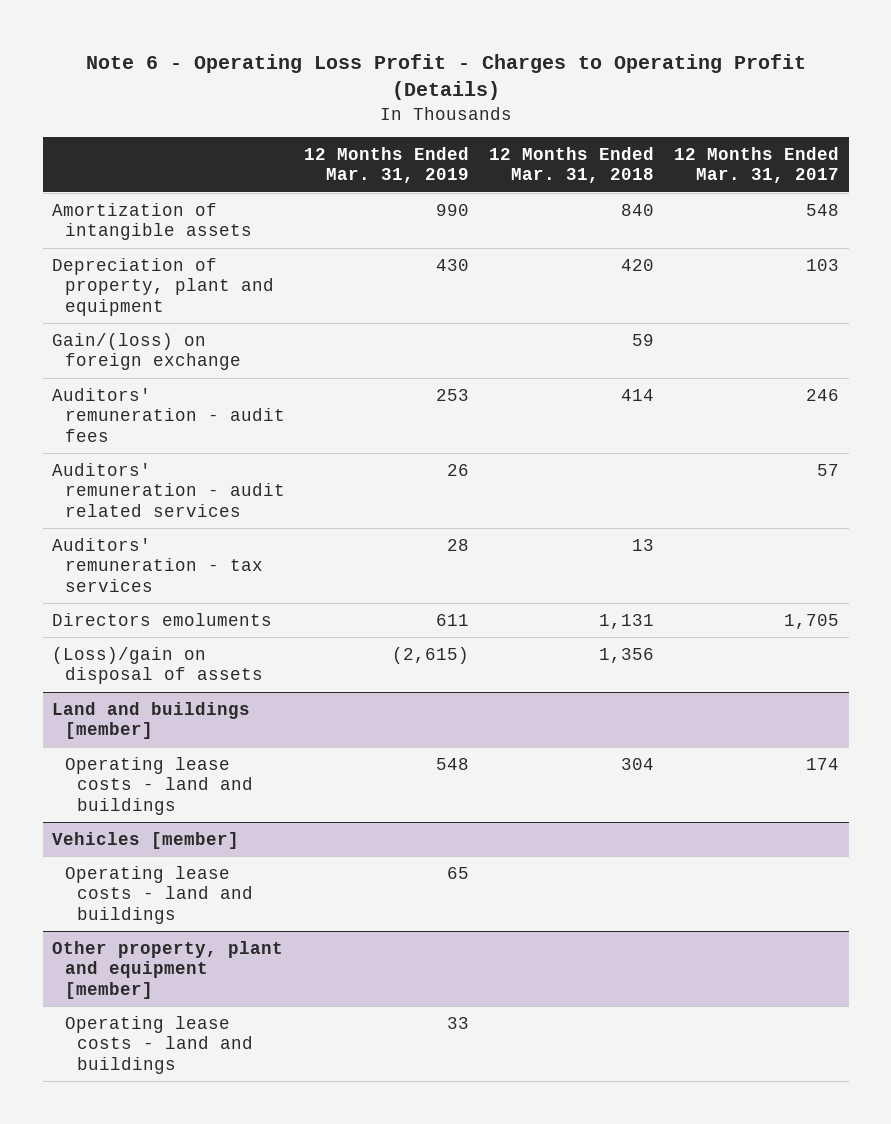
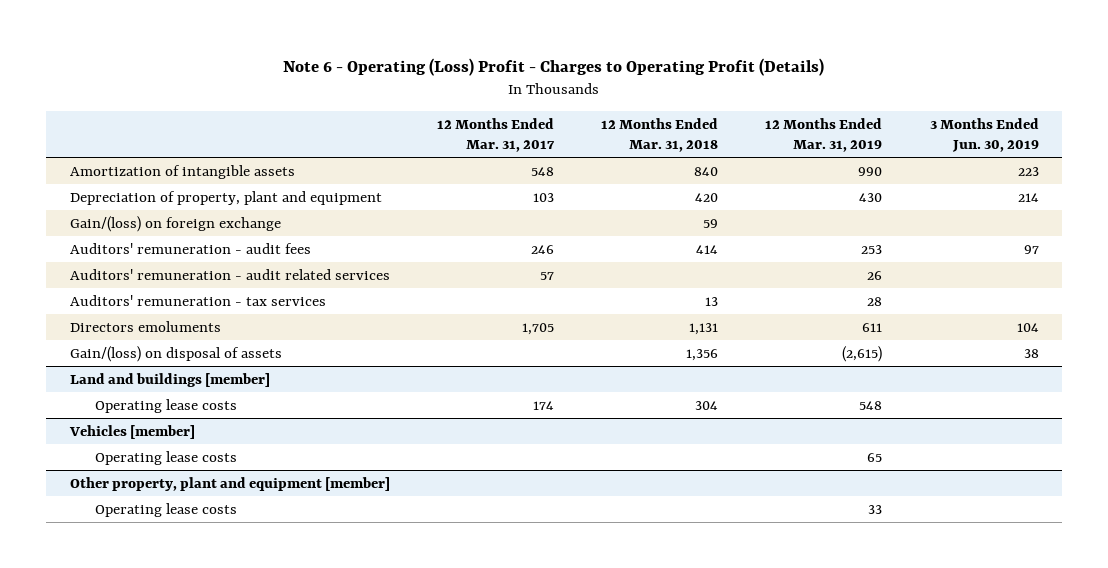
- Note 6 - Operating Loss Profit - Charges to Operating Profit (Details)
+ Note 6 - Operating (Loss) Profit - Charges to Operating Profit (Details)
- | 12 Months Ended Mar. 31, 2019 | 12 Months Ended Mar. 31, 2018 | 12 Months Ended Mar. 31, 2017
+ | 12 Months Ended Mar. 31, 2017 | 12 Months Ended Mar. 31, 2018 | 12 Months Ended Mar. 31, 2019 | 3 Months Ended Jun. 30, 2019
- (Loss)/gain on disposal of assets | (2,615) | 1,356 |
+ Gain/(loss) on disposal of assets | | 1,356 | (2,615) | 38
@ Land and buildings [member]
- Operating lease costs - land and buildings | 548 | 304 | 174
+ Operating lease costs | 174 | 304 | 548 |
@ Vehicles [member]
- Operating lease costs - land and buildings | 65 | |
+ Operating lease costs | | | 65 |
@ Other property, plant and equipment [member]
- Operating lease costs - land and buildings | 33 | |
+ Operating lease costs | | | 33 |

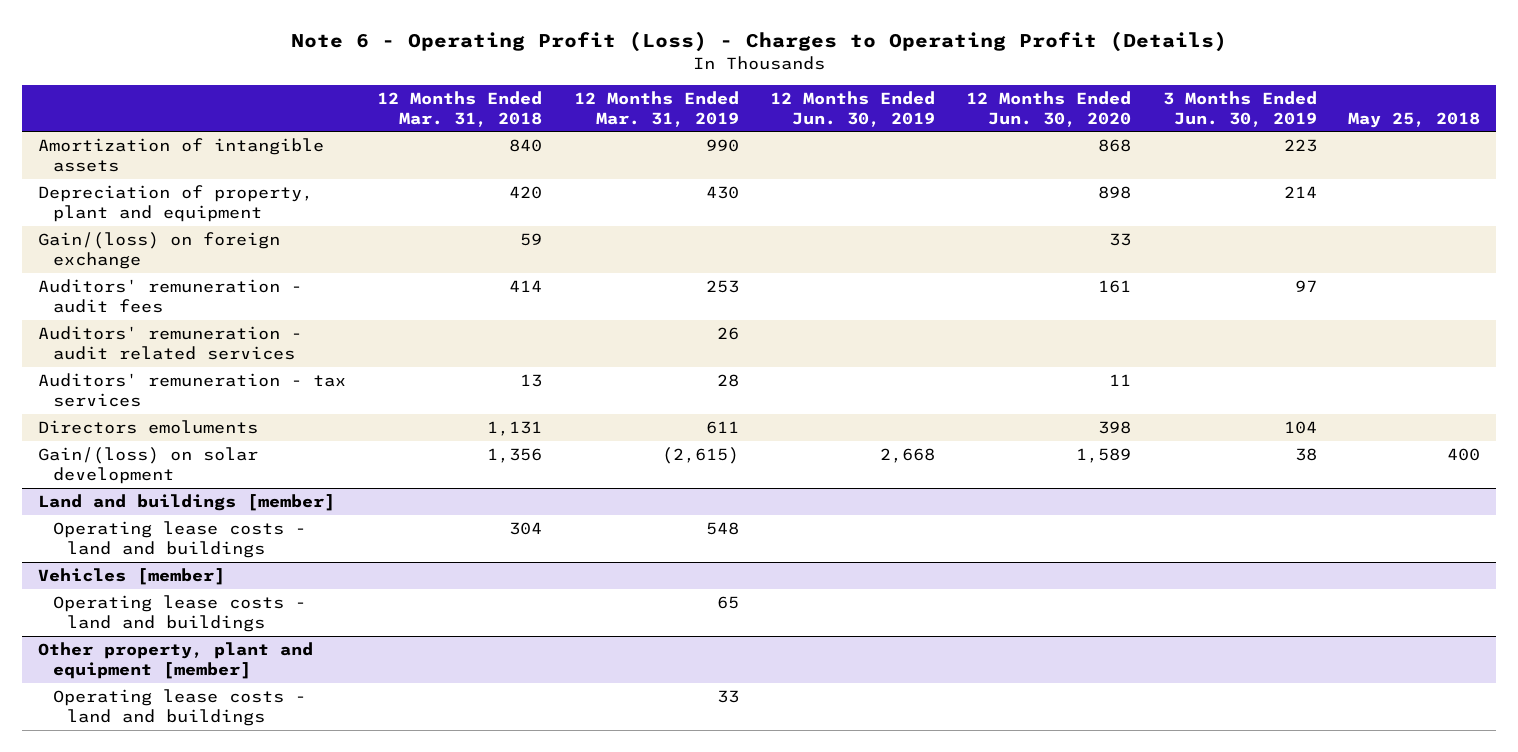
- Note 6 - Operating (Loss) Profit - Charges to Operating Profit (Details)
+ Note 6 - Operating Profit (Loss) - Charges to Operating Profit (Details)
- | 12 Months Ended Mar. 31, 2017 | 12 Months Ended Mar. 31, 2018 | 12 Months Ended Mar. 31, 2019 | 3 Months Ended Jun. 30, 2019
+ | 12 Months Ended Mar. 31, 2018 | 12 Months Ended Mar. 31, 2019 | 12 Months Ended Jun. 30, 2019 | 12 Months Ended Jun. 30, 2020 | 3 Months Ended Jun. 30, 2019 | May 25, 2018
- Gain/(loss) on disposal of assets | | 1,356 | (2,615) | 38
+ Gain/(loss) on solar development | 1,356 | (2,615) | 2,668 | 1,589 | 38 | 400
@ Land and buildings [member]
- Operating lease costs | 174 | 304 | 548 |
+ Operating lease costs - land and buildings | 304 | 548 | | | |
@ Vehicles [member]
- Operating lease costs | | | 65 |
+ Operating lease costs - land and buildings | | 65 | | | |
@ Other property, plant and equipment [member]
- Operating lease costs | | | 33 |
+ Operating lease costs - land and buildings | | 33 | | | |

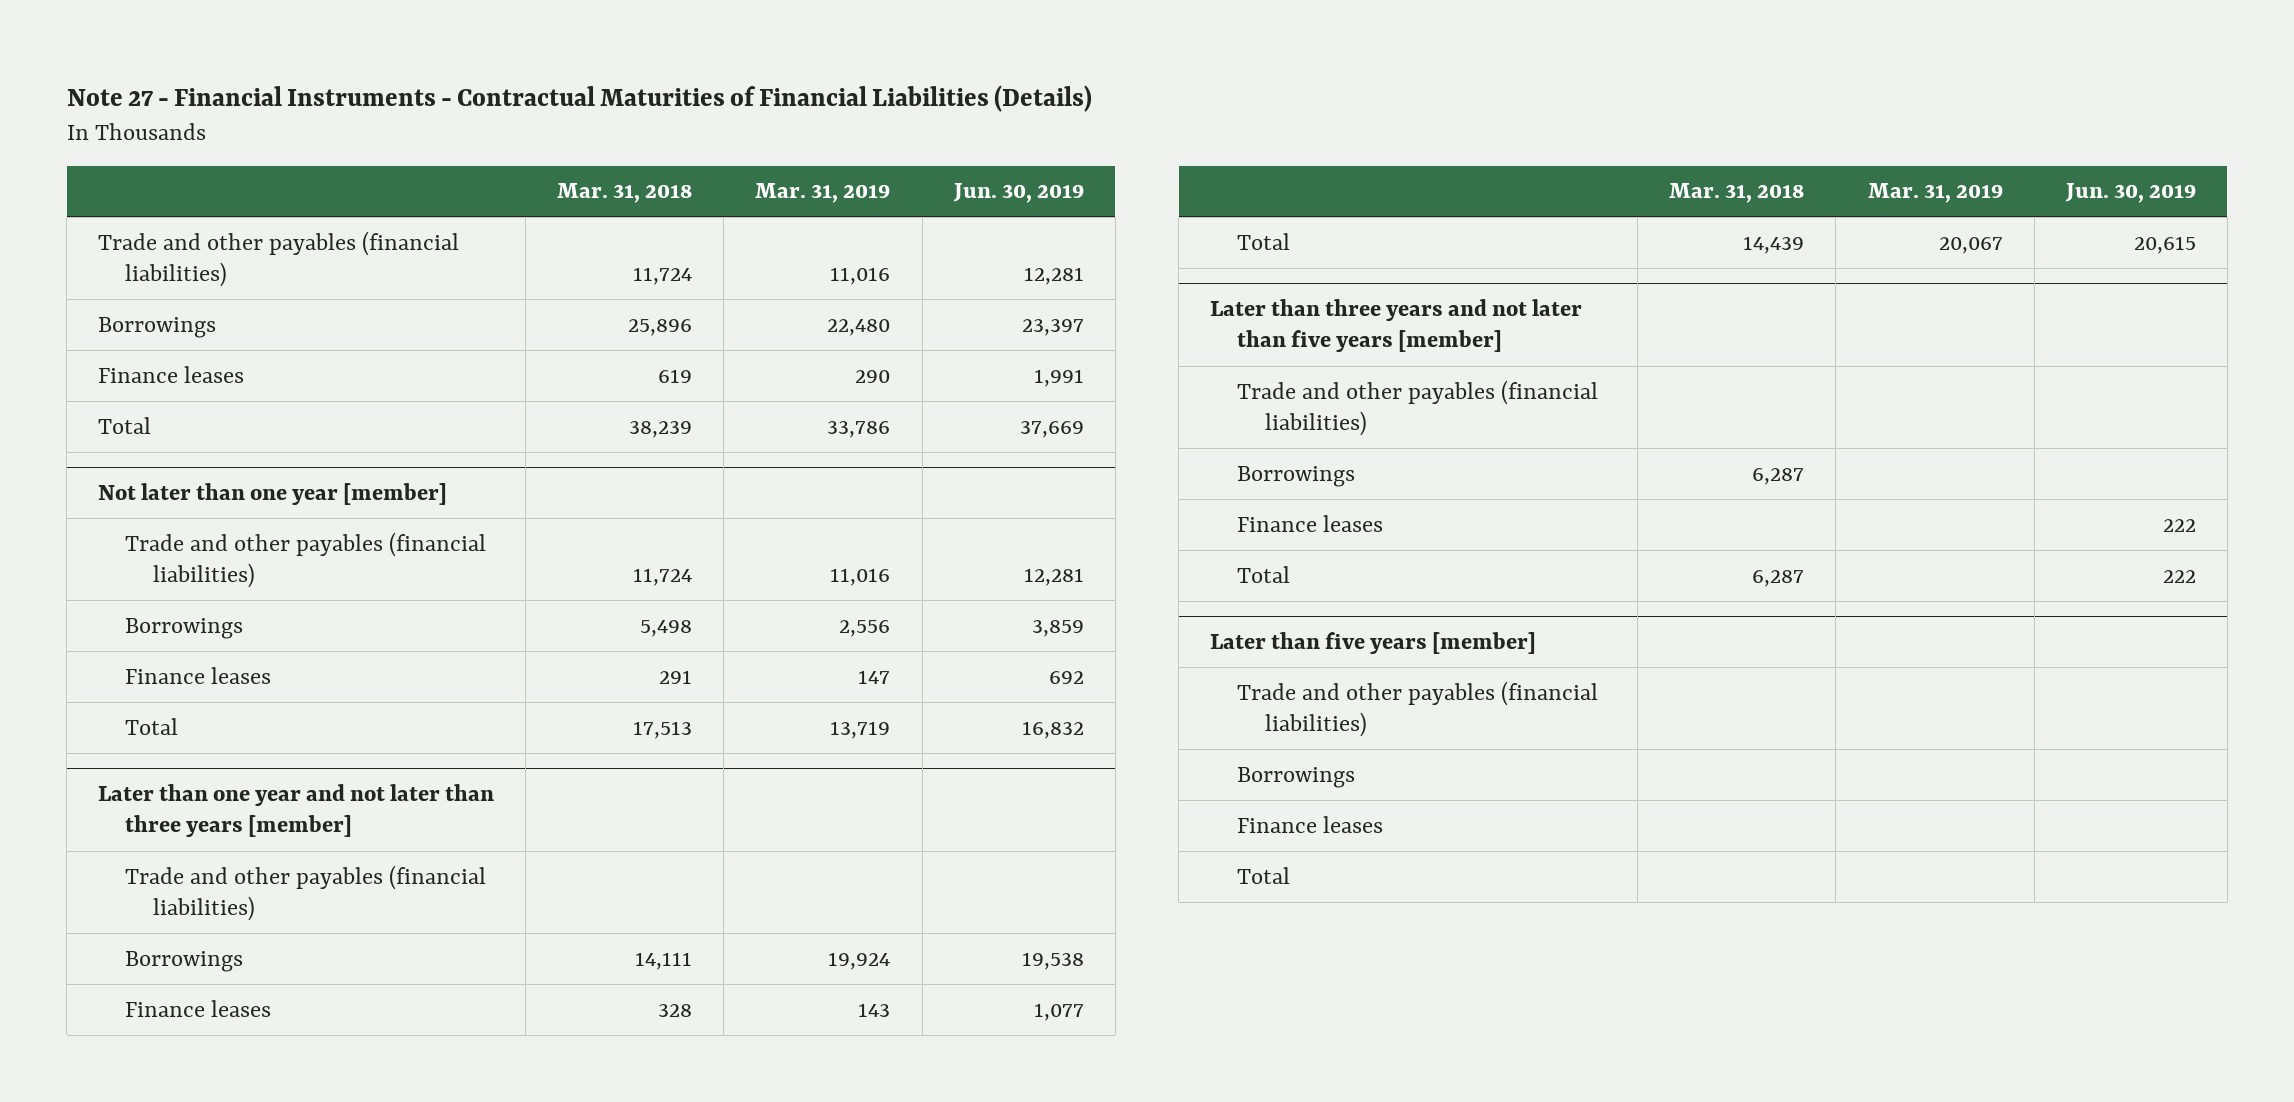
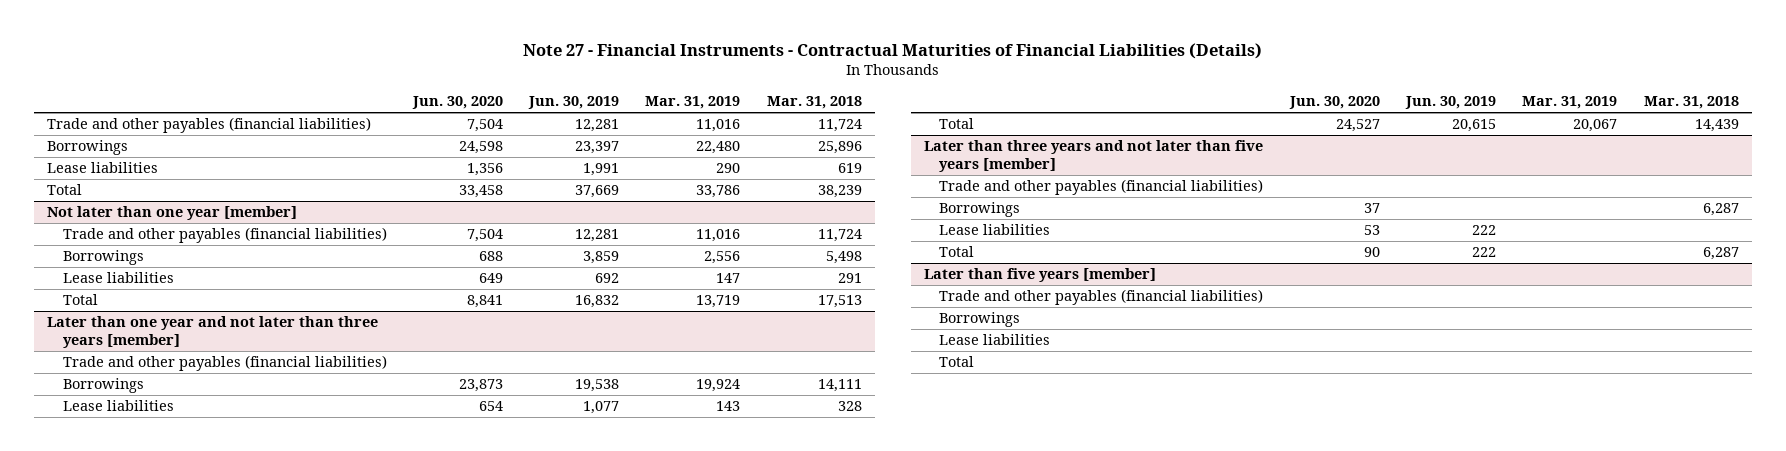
- | Mar. 31, 2018 | Mar. 31, 2019 | Jun. 30, 2019
+ | Jun. 30, 2020 | Jun. 30, 2019 | Mar. 31, 2019 | Mar. 31, 2018
- Finance leases | 619 | 290 | 1,991
+ Lease liabilities | 1,356 | 1,991 | 290 | 619
@ Not later than one year [member]
- Finance leases | 291 | 147 | 692
+ Lease liabilities | 649 | 692 | 147 | 291
@ Later than one year and not later than three years [member]
- Finance leases | 328 | 143 | 1,077
+ Lease liabilities | 654 | 1,077 | 143 | 328
@ Later than three years and not later than five years [member]
- Finance leases | | | 222
+ Lease liabilities | 53 | 222 | |
@ Later than five years [member]
- Finance leases
+ Lease liabilities

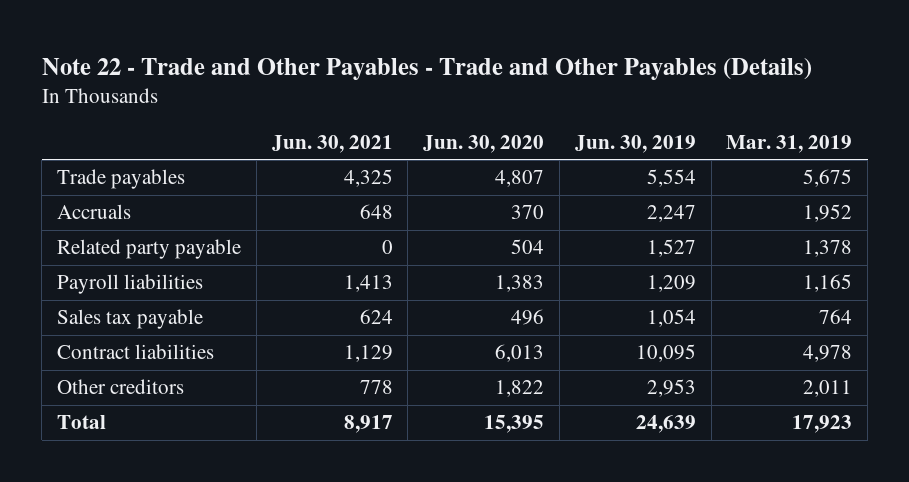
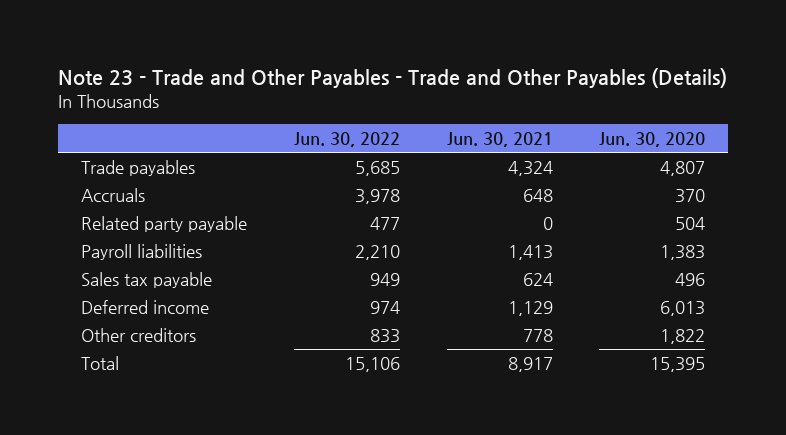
- Note 22 - Trade and Other Payables - Trade and Other Payables (Details)
+ Note 23 - Trade and Other Payables - Trade and Other Payables (Details)
- | Jun. 30, 2021 | Jun. 30, 2020 | Jun. 30, 2019 | Mar. 31, 2019
+ | Jun. 30, 2022 | Jun. 30, 2021 | Jun. 30, 2020
- Trade payables | 4,325 | 4,807 | 5,554 | 5,675
+ Trade payables | 5,685 | 4,324 | 4,807
- Contract liabilities | 1,129 | 6,013 | 10,095 | 4,978
+ Deferred income | 974 | 1,129 | 6,013

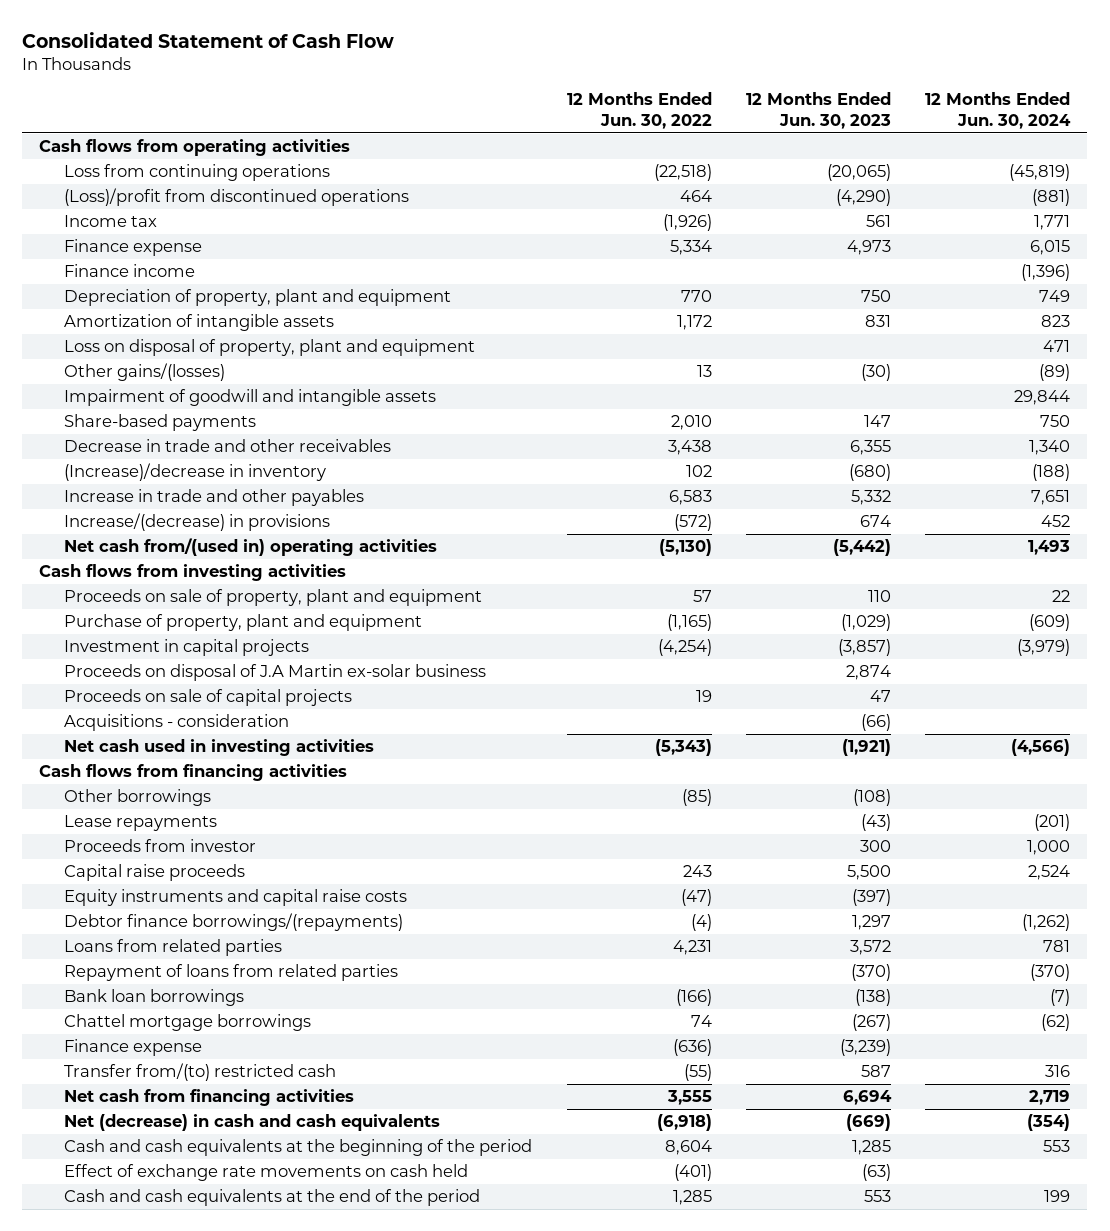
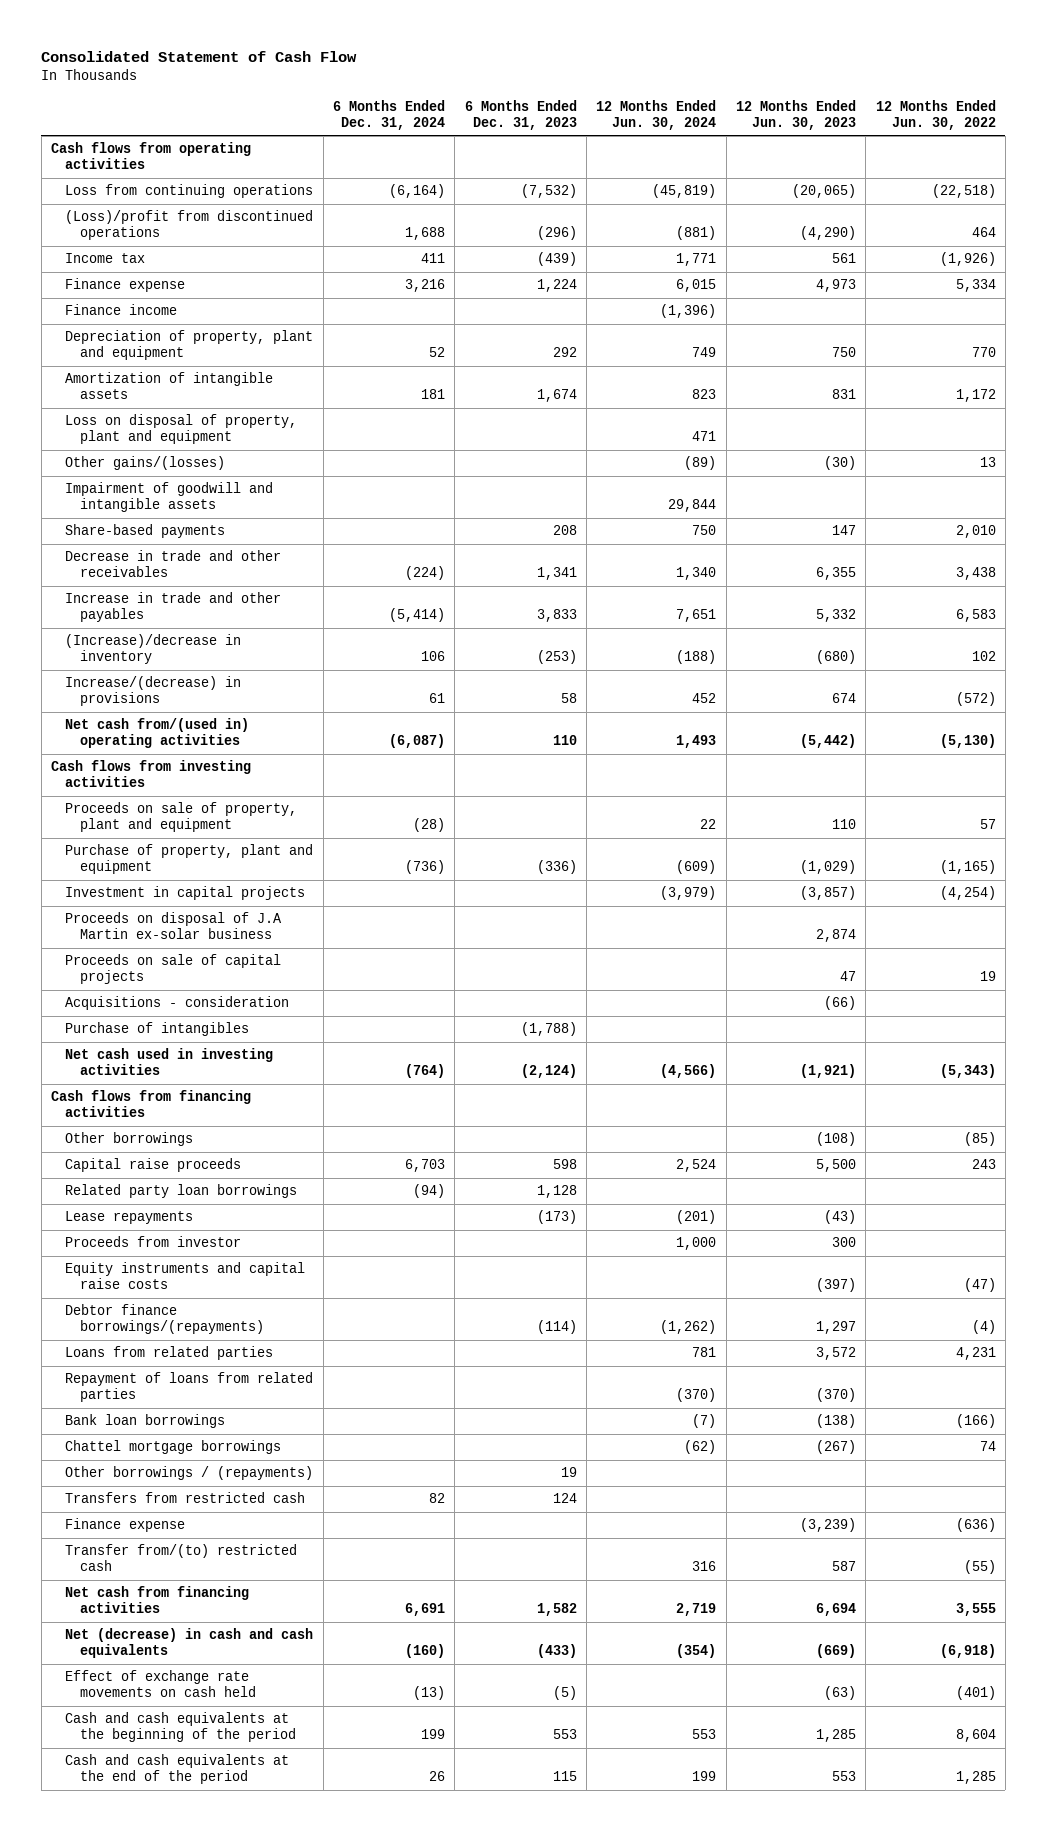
- | 12 Months Ended Jun. 30, 2022 | 12 Months Ended Jun. 30, 2023 | 12 Months Ended Jun. 30, 2024
+ | 6 Months Ended Dec. 31, 2024 | 6 Months Ended Dec. 31, 2023 | 12 Months Ended Jun. 30, 2024 | 12 Months Ended Jun. 30, 2023 | 12 Months Ended Jun. 30, 2022
moved down: (Increase)/decrease in inventory | 106 | (253) | (188) | (680) | 102
+ Purchase of intangibles | | (1,788) | | |
moved up: Capital raise proceeds | 6,703 | 598 | 2,524 | 5,500 | 243
+ Related party loan borrowings | (94) | 1,128 | | |
+ Other borrowings / (repayments) | | 19 | | |
+ Transfers from restricted cash | 82 | 124 | | |
moved down: Cash and cash equivalents at the beginning of the period | 199 | 553 | 553 | 1,285 | 8,604

